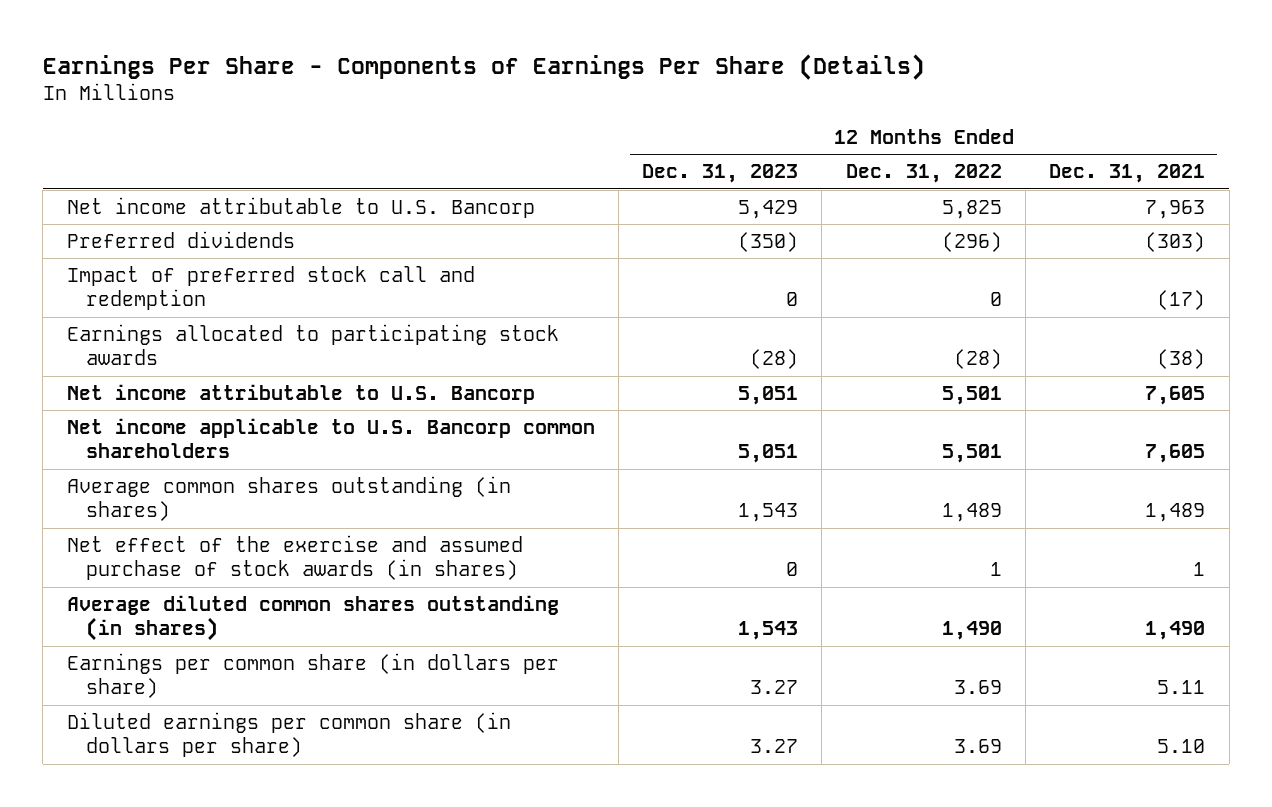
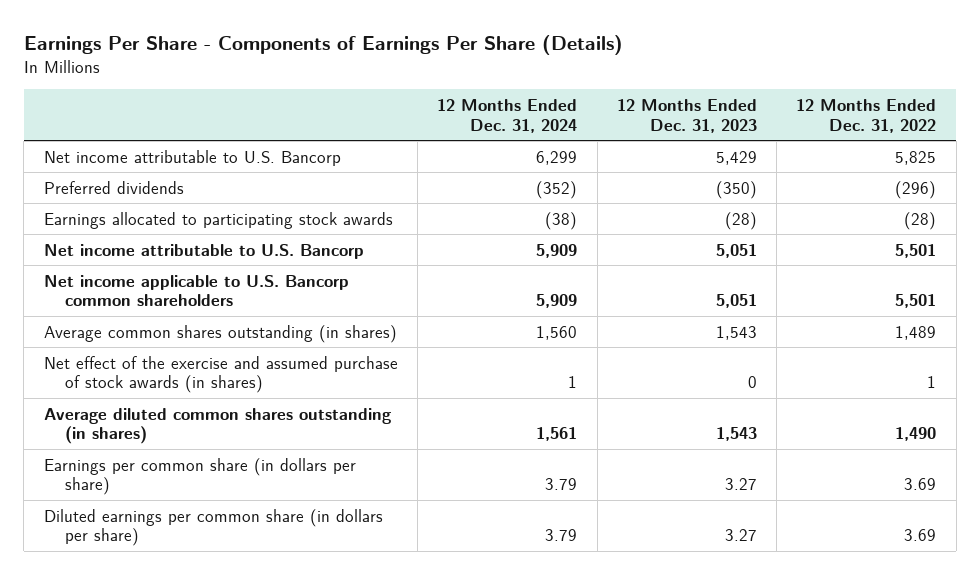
- | 12 Months Ended Dec. 31, 2023 | 12 Months Ended Dec. 31, 2022 | 12 Months Ended Dec. 31, 2021
+ | 12 Months Ended Dec. 31, 2024 | 12 Months Ended Dec. 31, 2023 | 12 Months Ended Dec. 31, 2022
- Impact of preferred stock call and redemption | 0 | 0 | (17)

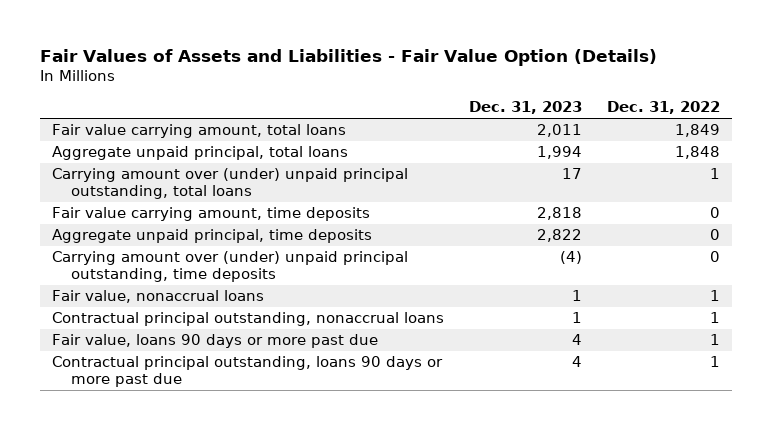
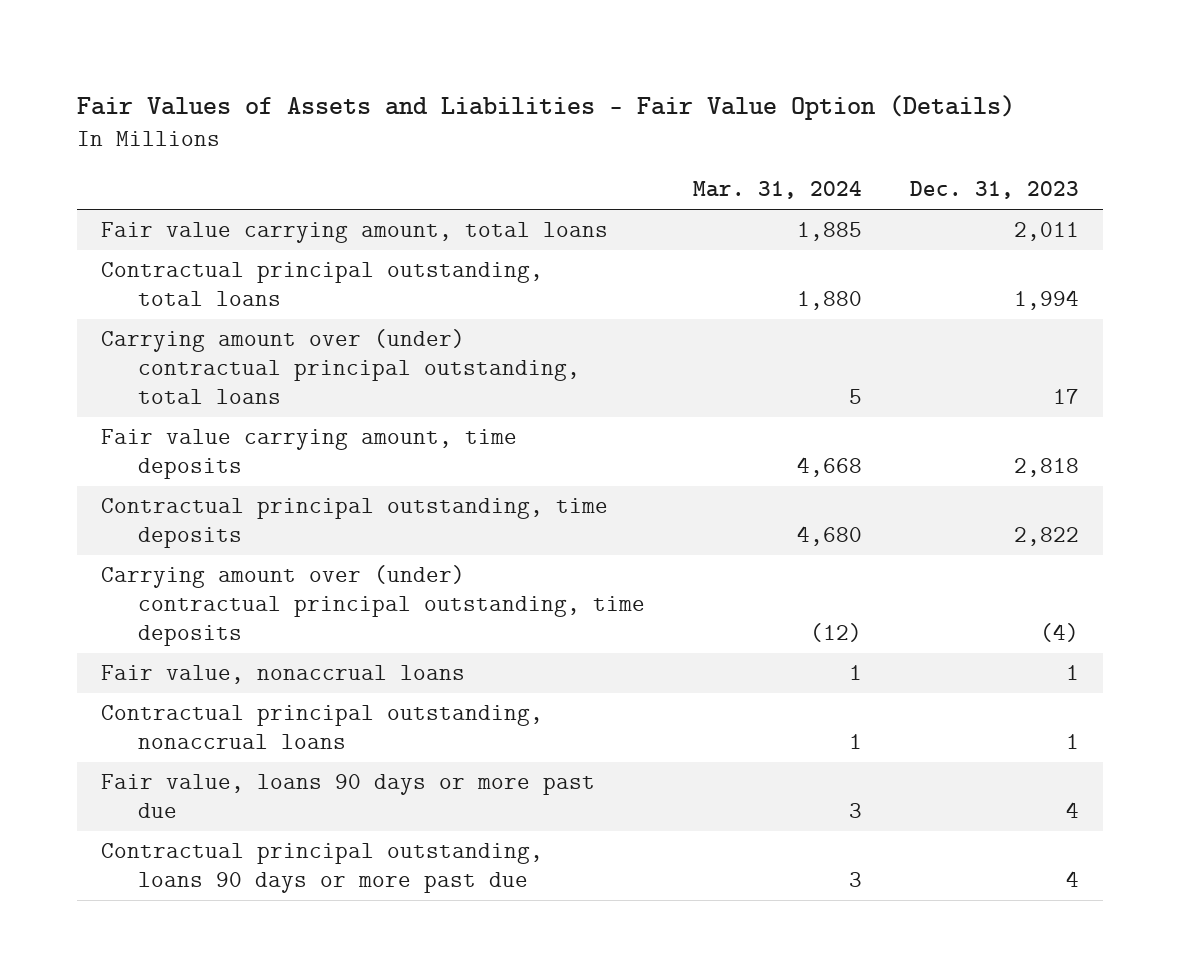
- | Dec. 31, 2023 | Dec. 31, 2022
+ | Mar. 31, 2024 | Dec. 31, 2023
- Aggregate unpaid principal, total loans | 1,994 | 1,848
- Carrying amount over (under) unpaid principal outstanding, total loans | 17 | 1
+ Contractual principal outstanding, total loans | 1,880 | 1,994
+ Carrying amount over (under) contractual principal outstanding, total loans | 5 | 17
- Aggregate unpaid principal, time deposits | 2,822 | 0
- Carrying amount over (under) unpaid principal outstanding, time deposits | (4) | 0
+ Contractual principal outstanding, time deposits | 4,680 | 2,822
+ Carrying amount over (under) contractual principal outstanding, time deposits | (12) | (4)

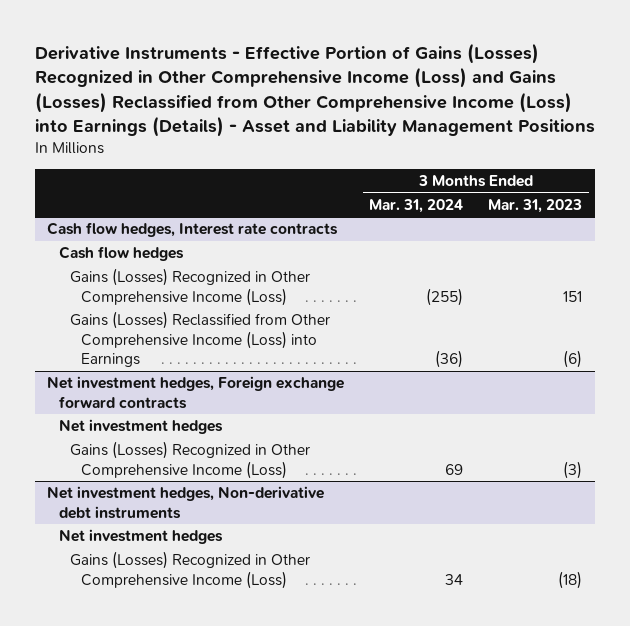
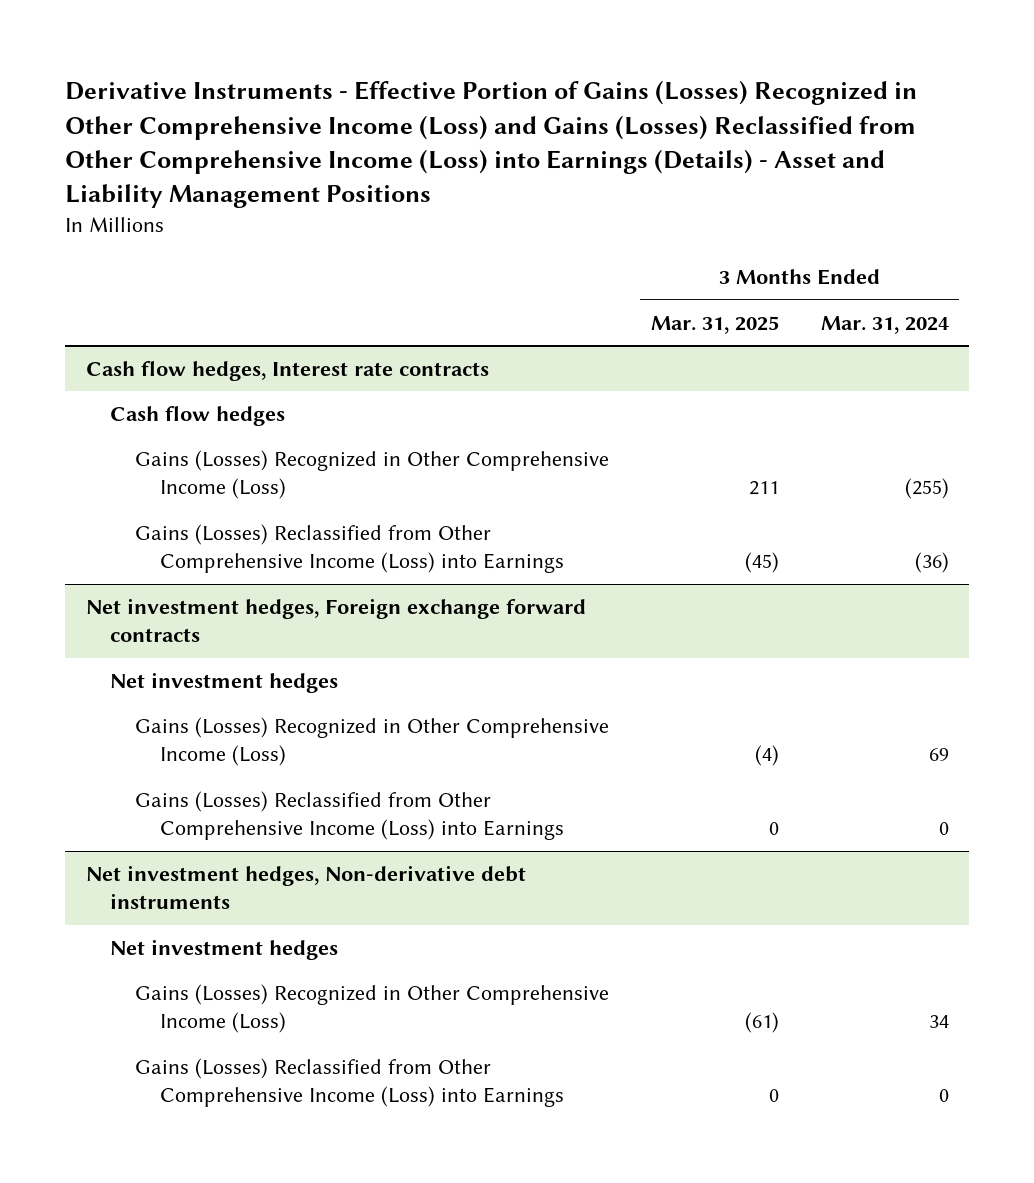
- | 3 Months Ended Mar. 31, 2024 | 3 Months Ended Mar. 31, 2023
+ | 3 Months Ended Mar. 31, 2025 | 3 Months Ended Mar. 31, 2024
@ Net investment hedges, Foreign exchange forward contracts
+ Gains (Losses) Reclassified from Other Comprehensive Income (Loss) into Earnings | 0 | 0
@ Net investment hedges, Non-derivative debt instruments
+ Gains (Losses) Reclassified from Other Comprehensive Income (Loss) into Earnings | 0 | 0

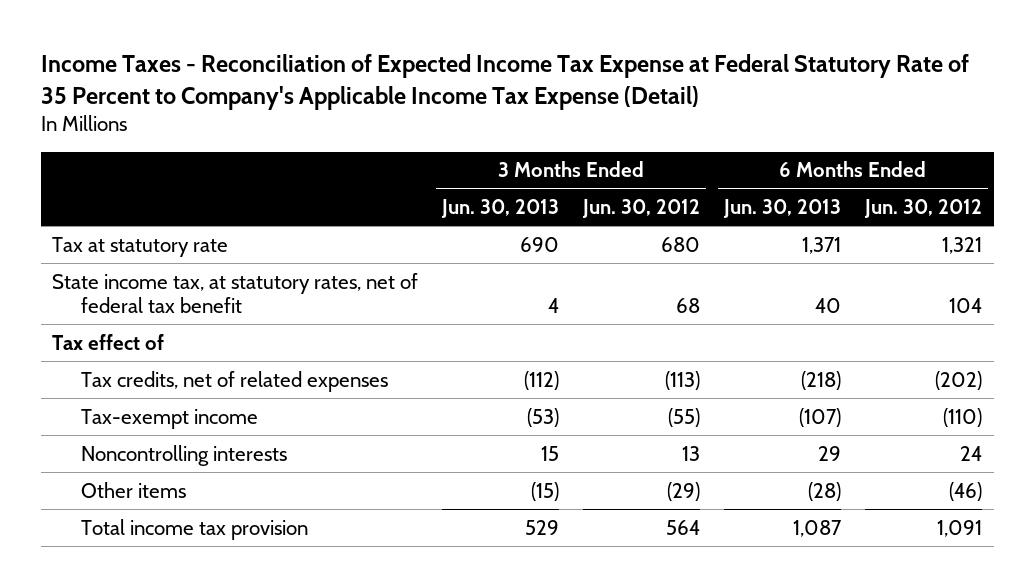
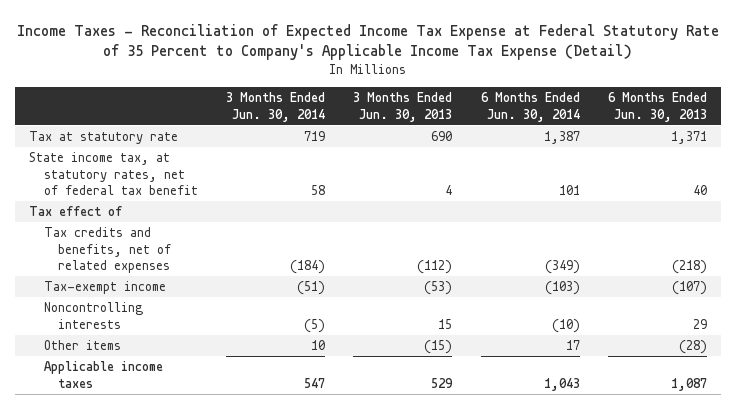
- | 3 Months Ended Jun. 30, 2013 | 3 Months Ended Jun. 30, 2012 | 6 Months Ended Jun. 30, 2013 | 6 Months Ended Jun. 30, 2012
+ | 3 Months Ended Jun. 30, 2014 | 3 Months Ended Jun. 30, 2013 | 6 Months Ended Jun. 30, 2014 | 6 Months Ended Jun. 30, 2013
- Tax credits, net of related expenses | (112) | (113) | (218) | (202)
+ Tax credits and benefits, net of related expenses | (184) | (112) | (349) | (218)
- Total income tax provision | 529 | 564 | 1,087 | 1,091
+ Applicable income taxes | 547 | 529 | 1,043 | 1,087

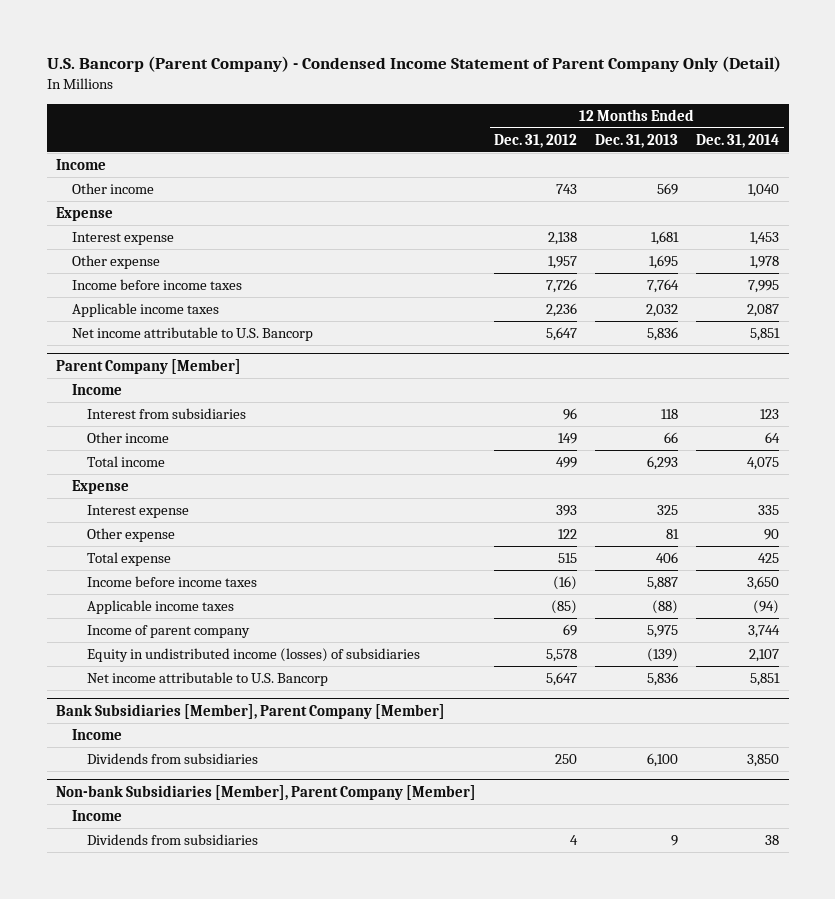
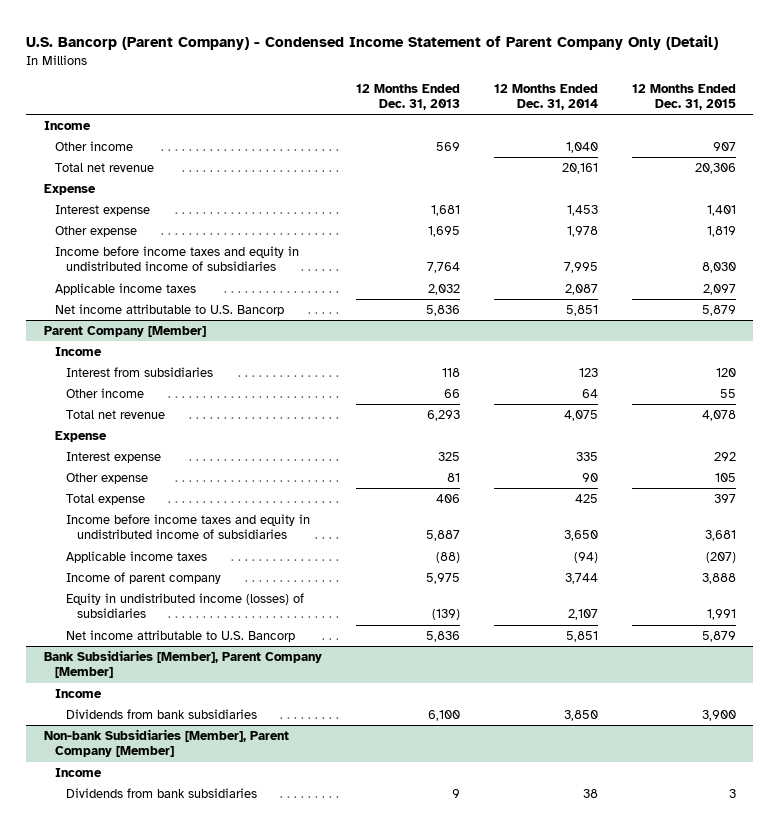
- | 12 Months Ended Dec. 31, 2012 | 12 Months Ended Dec. 31, 2013 | 12 Months Ended Dec. 31, 2014
+ | 12 Months Ended Dec. 31, 2013 | 12 Months Ended Dec. 31, 2014 | 12 Months Ended Dec. 31, 2015
+ Total net revenue | | 20,161 | 20,306
- Income before income taxes | 7,726 | 7,764 | 7,995
+ Income before income taxes and equity in undistributed income of subsidiaries | 7,764 | 7,995 | 8,030
@ Parent Company [Member]
- Total income | 499 | 6,293 | 4,075
+ Total net revenue | 6,293 | 4,075 | 4,078
- Income before income taxes | (16) | 5,887 | 3,650
+ Income before income taxes and equity in undistributed income of subsidiaries | 5,887 | 3,650 | 3,681
@ Bank Subsidiaries [Member], Parent Company [Member]
- Dividends from subsidiaries | 250 | 6,100 | 3,850
+ Dividends from bank subsidiaries | 6,100 | 3,850 | 3,900
@ Non-bank Subsidiaries [Member], Parent Company [Member]
- Dividends from subsidiaries | 4 | 9 | 38
+ Dividends from bank subsidiaries | 9 | 38 | 3

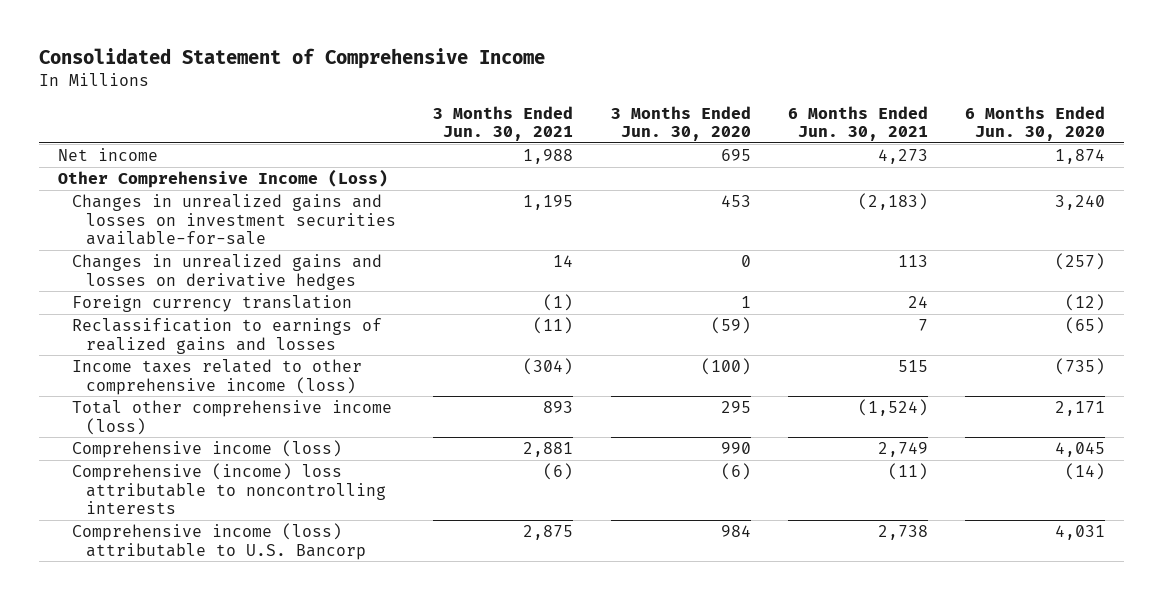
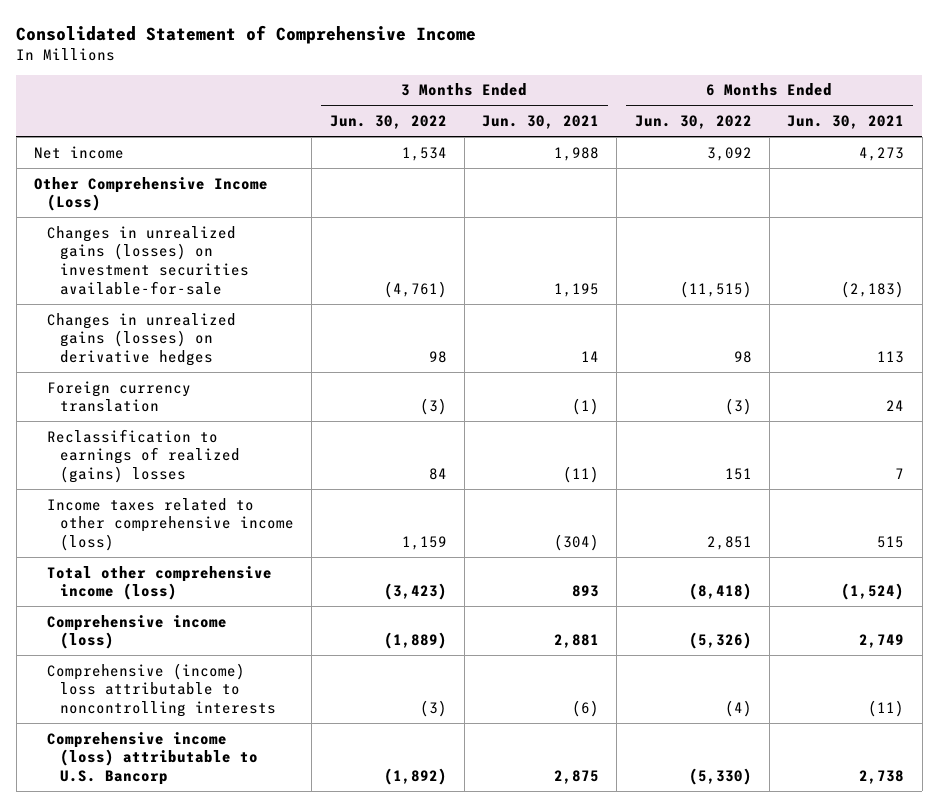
- | 3 Months Ended Jun. 30, 2021 | 3 Months Ended Jun. 30, 2020 | 6 Months Ended Jun. 30, 2021 | 6 Months Ended Jun. 30, 2020
+ | 3 Months Ended Jun. 30, 2022 | 3 Months Ended Jun. 30, 2021 | 6 Months Ended Jun. 30, 2022 | 6 Months Ended Jun. 30, 2021
- Changes in unrealized gains and losses on investment securities available-for-sale | 1,195 | 453 | (2,183) | 3,240
- Changes in unrealized gains and losses on derivative hedges | 14 | 0 | 113 | (257)
+ Changes in unrealized gains (losses) on investment securities available-for-sale | (4,761) | 1,195 | (11,515) | (2,183)
+ Changes in unrealized gains (losses) on derivative hedges | 98 | 14 | 98 | 113
- Reclassification to earnings of realized gains and losses | (11) | (59) | 7 | (65)
+ Reclassification to earnings of realized (gains) losses | 84 | (11) | 151 | 7

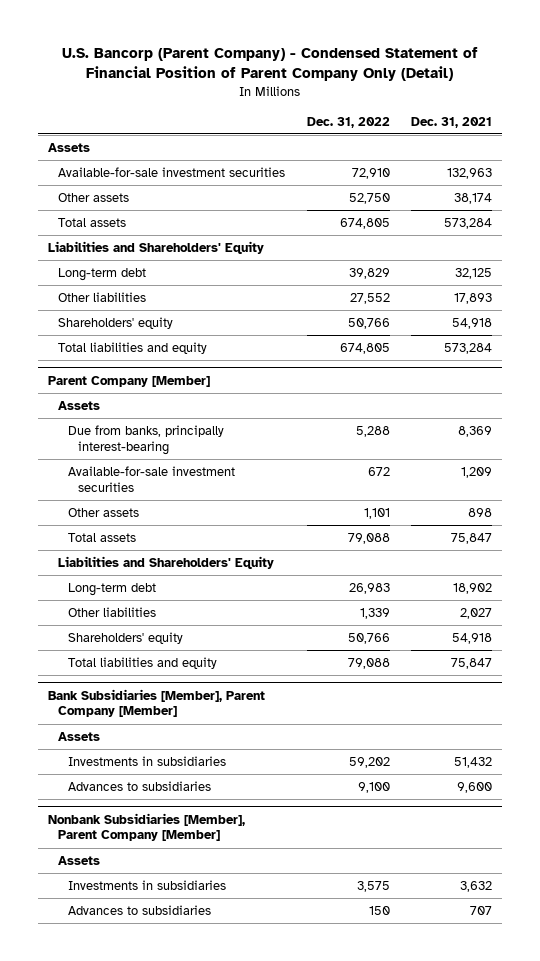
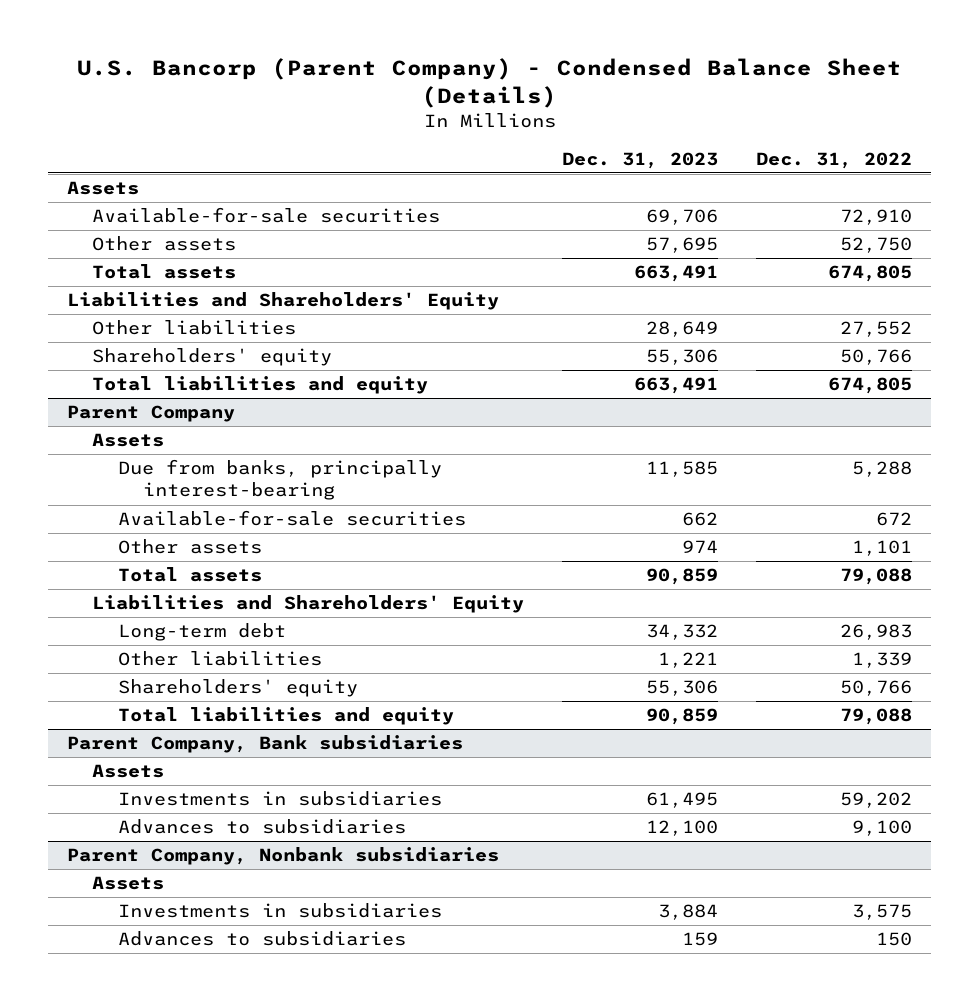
- U.S. Bancorp (Parent Company) - Condensed Statement of Financial Position of Parent Company Only (Detail)
+ U.S. Bancorp (Parent Company) - Condensed Balance Sheet (Details)
- | Dec. 31, 2022 | Dec. 31, 2021
+ | Dec. 31, 2023 | Dec. 31, 2022
- Available-for-sale investment securities | 72,910 | 132,963
+ Available-for-sale securities | 69,706 | 72,910
- Long-term debt | 39,829 | 32,125
- Parent Company [Member]
+ Parent Company
- Available-for-sale investment securities | 672 | 1,209
+ Available-for-sale securities | 662 | 672
- Bank Subsidiaries [Member], Parent Company [Member]
+ Parent Company, Bank subsidiaries
- Nonbank Subsidiaries [Member], Parent Company [Member]
+ Parent Company, Nonbank subsidiaries

